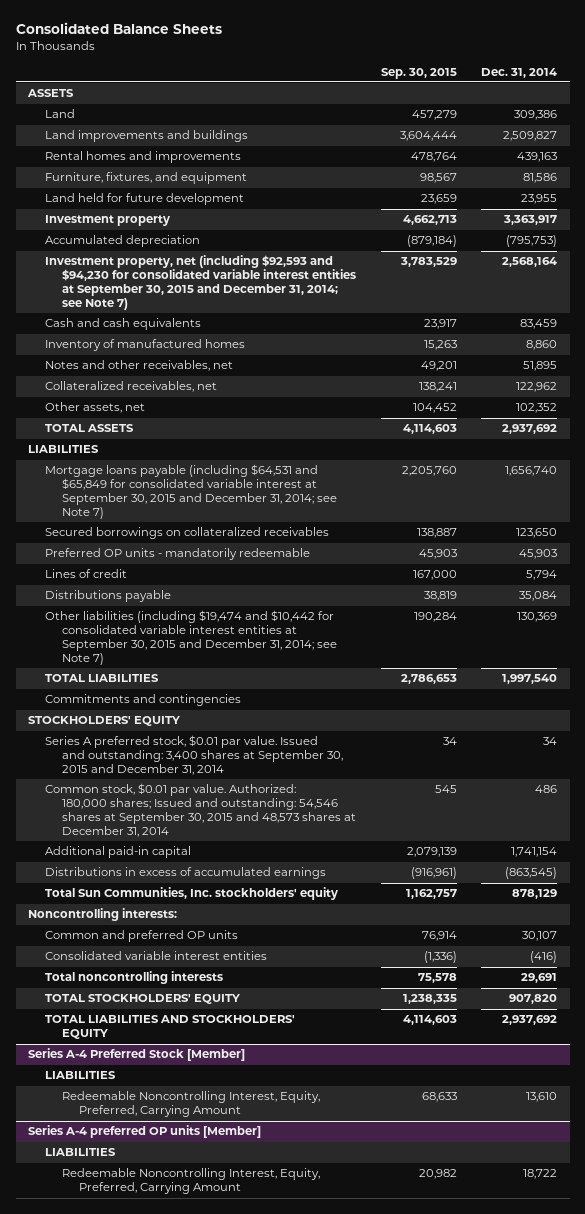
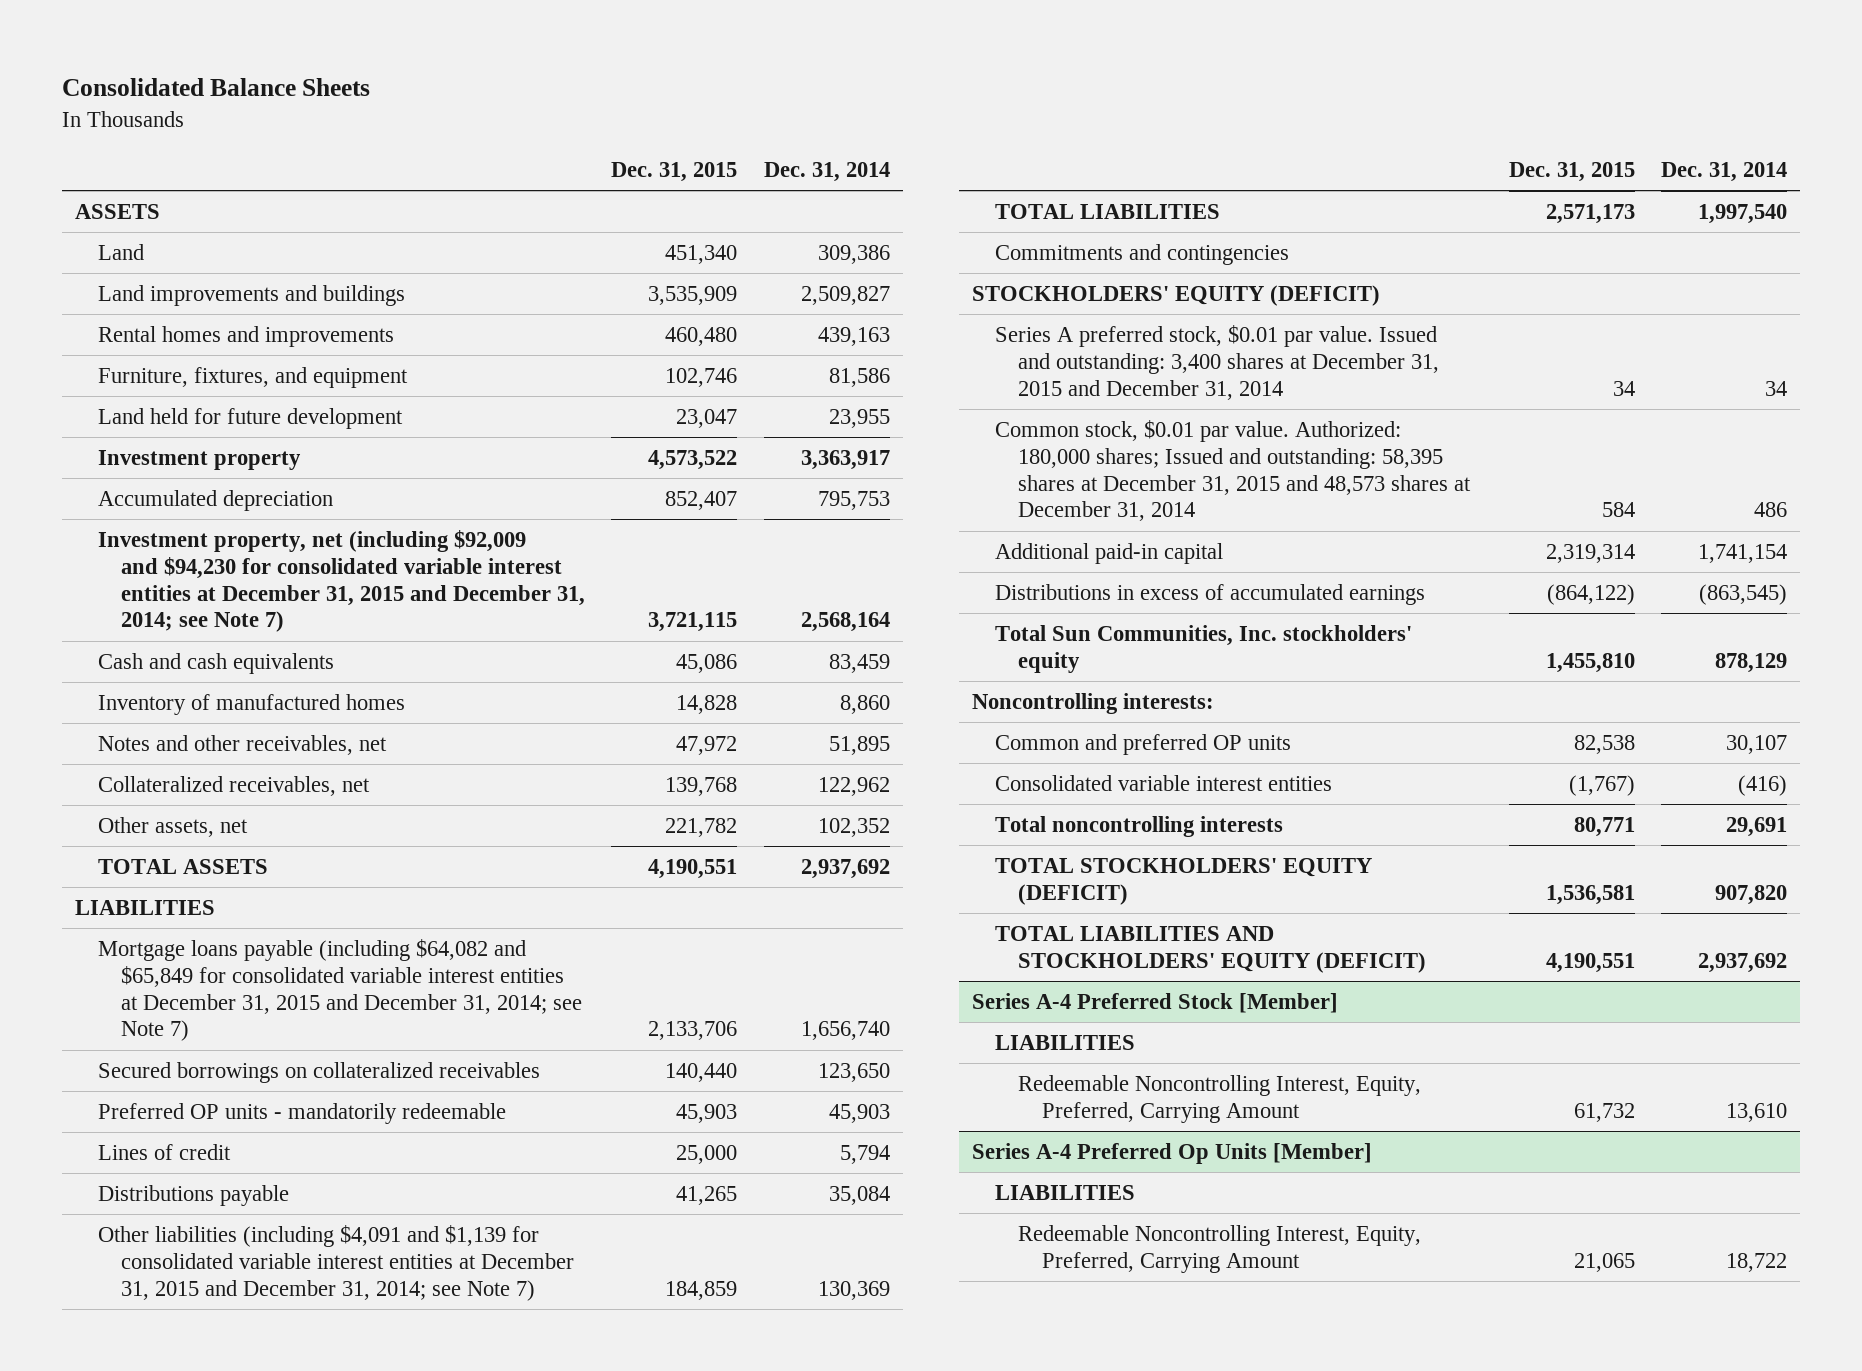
- | Sep. 30, 2015 | Dec. 31, 2014
+ | Dec. 31, 2015 | Dec. 31, 2014
- Accumulated depreciation | (879,184) | (795,753)
- Investment property, net (including $92,593 and $94,230 for consolidated variable interest entities at September 30, 2015 and December 31, 2014; see Note 7) | 3,783,529 | 2,568,164
+ Accumulated depreciation | 852,407 | 795,753
+ Investment property, net (including $92,009 and $94,230 for consolidated variable interest entities at December 31, 2015 and December 31, 2014; see Note 7) | 3,721,115 | 2,568,164
- Mortgage loans payable (including $64,531 and $65,849 for consolidated variable interest at September 30, 2015 and December 31, 2014; see Note 7) | 2,205,760 | 1,656,740
+ Mortgage loans payable (including $64,082 and $65,849 for consolidated variable interest entities at December 31, 2015 and December 31, 2014; see Note 7) | 2,133,706 | 1,656,740
- Other liabilities (including $19,474 and $10,442 for consolidated variable interest entities at September 30, 2015 and December 31, 2014; see Note 7) | 190,284 | 130,369
+ Other liabilities (including $4,091 and $1,139 for consolidated variable interest entities at December 31, 2015 and December 31, 2014; see Note 7) | 184,859 | 130,369
- STOCKHOLDERS' EQUITY
- Series A preferred stock, $0.01 par value. Issued and outstanding: 3,400 shares at September 30, 2015 and December 31, 2014 | 34 | 34
- Common stock, $0.01 par value. Authorized: 180,000 shares; Issued and outstanding: 54,546 shares at September 30, 2015 and 48,573 shares at December 31, 2014 | 545 | 486
+ STOCKHOLDERS' EQUITY (DEFICIT)
+ Series A preferred stock, $0.01 par value. Issued and outstanding: 3,400 shares at December 31, 2015 and December 31, 2014 | 34 | 34
+ Common stock, $0.01 par value. Authorized: 180,000 shares; Issued and outstanding: 58,395 shares at December 31, 2015 and 48,573 shares at December 31, 2014 | 584 | 486
- TOTAL STOCKHOLDERS' EQUITY | 1,238,335 | 907,820
- TOTAL LIABILITIES AND STOCKHOLDERS' EQUITY | 4,114,603 | 2,937,692
+ TOTAL STOCKHOLDERS' EQUITY (DEFICIT) | 1,536,581 | 907,820
+ TOTAL LIABILITIES AND STOCKHOLDERS' EQUITY (DEFICIT) | 4,190,551 | 2,937,692
- Series A-4 preferred OP units [Member]
+ Series A-4 Preferred Op Units [Member]

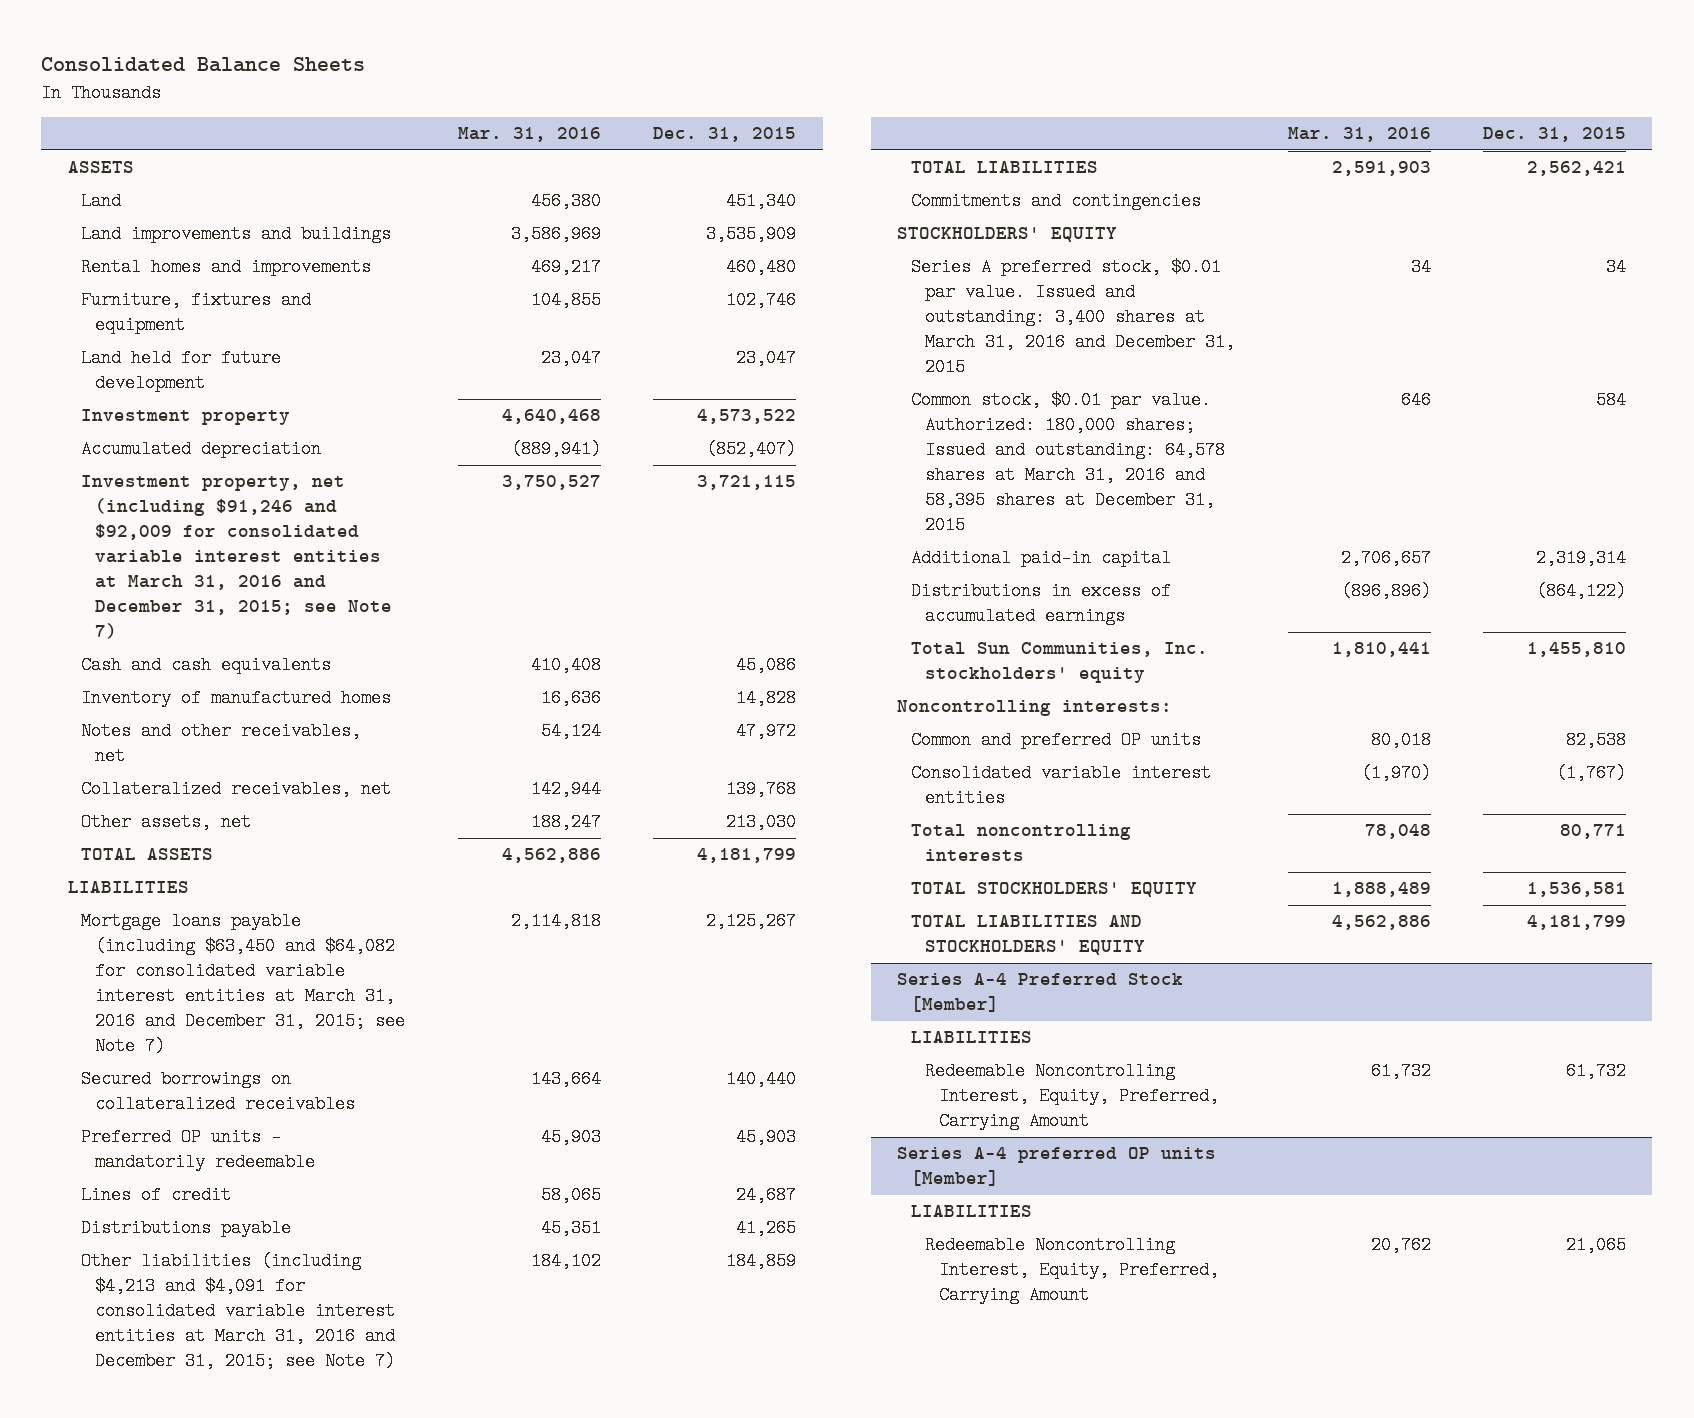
- | Dec. 31, 2015 | Dec. 31, 2014
+ | Mar. 31, 2016 | Dec. 31, 2015
- Furniture, fixtures, and equipment | 102,746 | 81,586
+ Furniture, fixtures and equipment | 104,855 | 102,746
- Accumulated depreciation | 852,407 | 795,753
- Investment property, net (including $92,009 and $94,230 for consolidated variable interest entities at December 31, 2015 and December 31, 2014; see Note 7) | 3,721,115 | 2,568,164
+ Accumulated depreciation | (889,941) | (852,407)
+ Investment property, net (including $91,246 and $92,009 for consolidated variable interest entities at March 31, 2016 and December 31, 2015; see Note 7) | 3,750,527 | 3,721,115
- Other assets, net | 221,782 | 102,352
- TOTAL ASSETS | 4,190,551 | 2,937,692
+ Other assets, net | 188,247 | 213,030
+ TOTAL ASSETS | 4,562,886 | 4,181,799
- Mortgage loans payable (including $64,082 and $65,849 for consolidated variable interest entities at December 31, 2015 and December 31, 2014; see Note 7) | 2,133,706 | 1,656,740
+ Mortgage loans payable (including $63,450 and $64,082 for consolidated variable interest entities at March 31, 2016 and December 31, 2015; see Note 7) | 2,114,818 | 2,125,267
- Lines of credit | 25,000 | 5,794
+ Lines of credit | 58,065 | 24,687
- Other liabilities (including $4,091 and $1,139 for consolidated variable interest entities at December 31, 2015 and December 31, 2014; see Note 7) | 184,859 | 130,369
- TOTAL LIABILITIES | 2,571,173 | 1,997,540
+ Other liabilities (including $4,213 and $4,091 for consolidated variable interest entities at March 31, 2016 and December 31, 2015; see Note 7) | 184,102 | 184,859
+ TOTAL LIABILITIES | 2,591,903 | 2,562,421
- STOCKHOLDERS' EQUITY (DEFICIT)
- Series A preferred stock, $0.01 par value. Issued and outstanding: 3,400 shares at December 31, 2015 and December 31, 2014 | 34 | 34
- Common stock, $0.01 par value. Authorized: 180,000 shares; Issued and outstanding: 58,395 shares at December 31, 2015 and 48,573 shares at December 31, 2014 | 584 | 486
+ STOCKHOLDERS' EQUITY
+ Series A preferred stock, $0.01 par value. Issued and outstanding: 3,400 shares at March 31, 2016 and December 31, 2015 | 34 | 34
+ Common stock, $0.01 par value. Authorized: 180,000 shares; Issued and outstanding: 64,578 shares at March 31, 2016 and 58,395 shares at December 31, 2015 | 646 | 584
- TOTAL STOCKHOLDERS' EQUITY (DEFICIT) | 1,536,581 | 907,820
- TOTAL LIABILITIES AND STOCKHOLDERS' EQUITY (DEFICIT) | 4,190,551 | 2,937,692
+ TOTAL STOCKHOLDERS' EQUITY | 1,888,489 | 1,536,581
+ TOTAL LIABILITIES AND STOCKHOLDERS' EQUITY | 4,562,886 | 4,181,799
- Series A-4 Preferred Op Units [Member]
+ Series A-4 preferred OP units [Member]

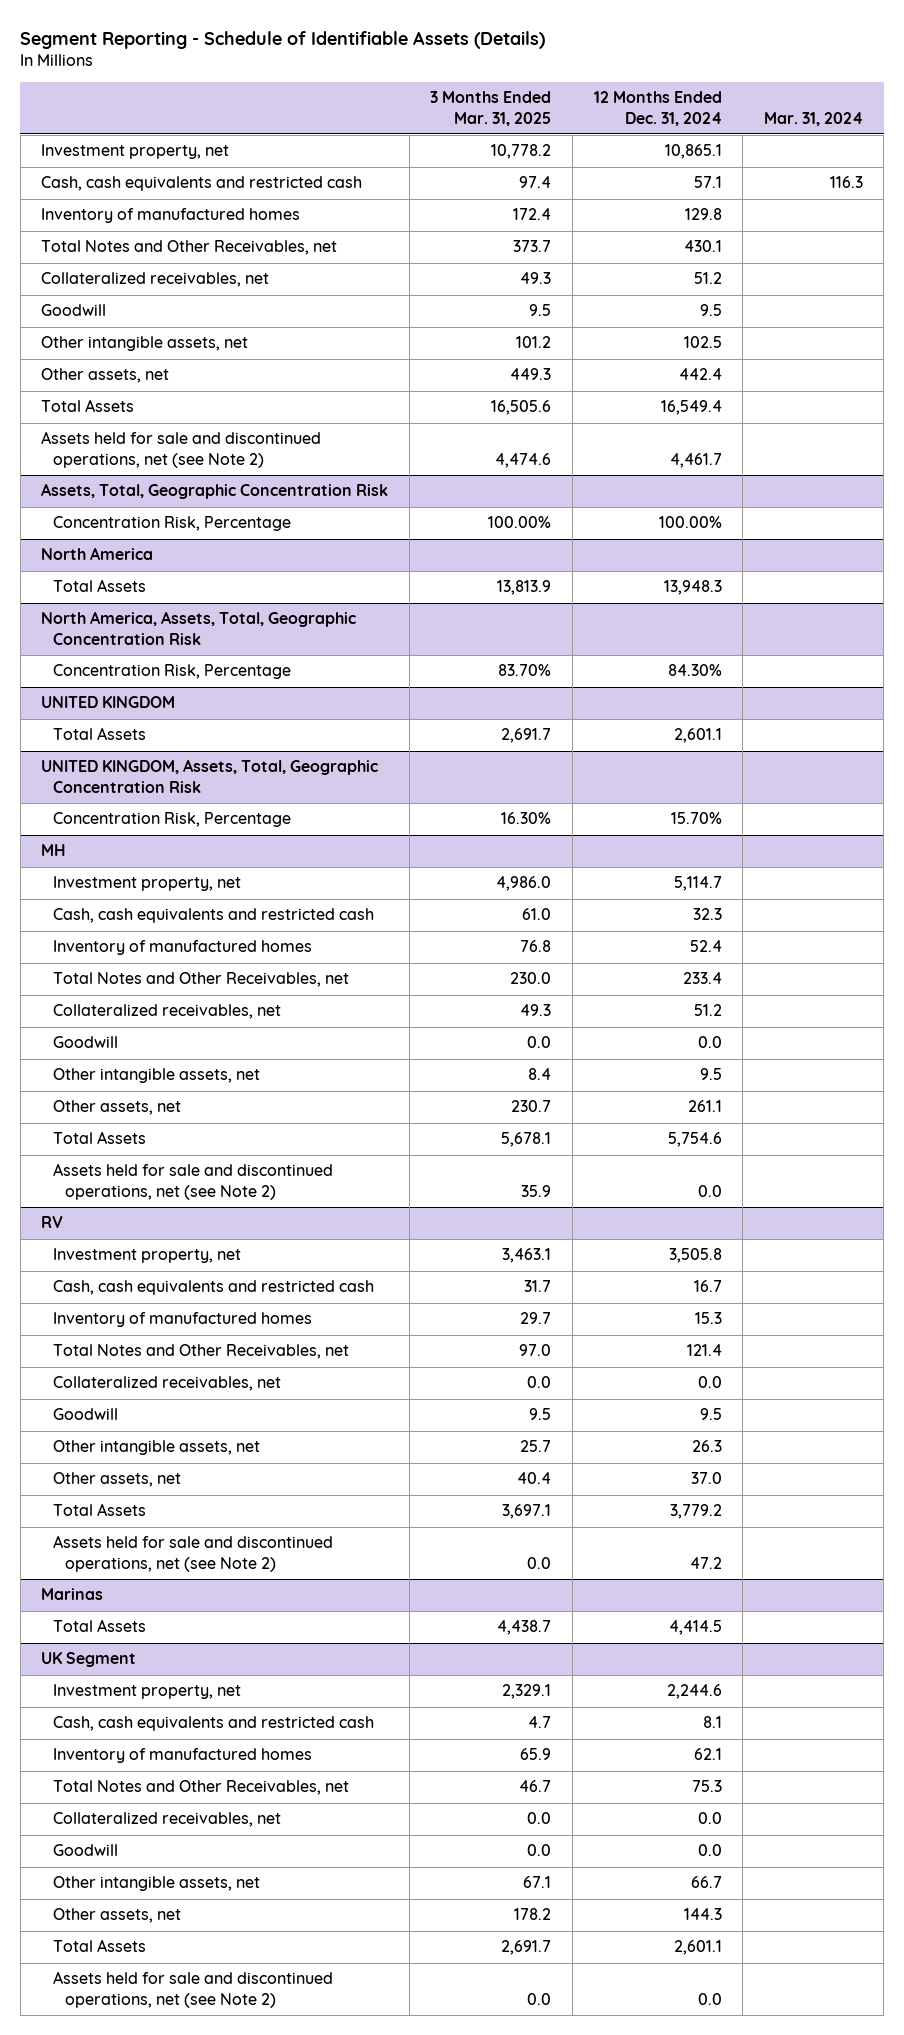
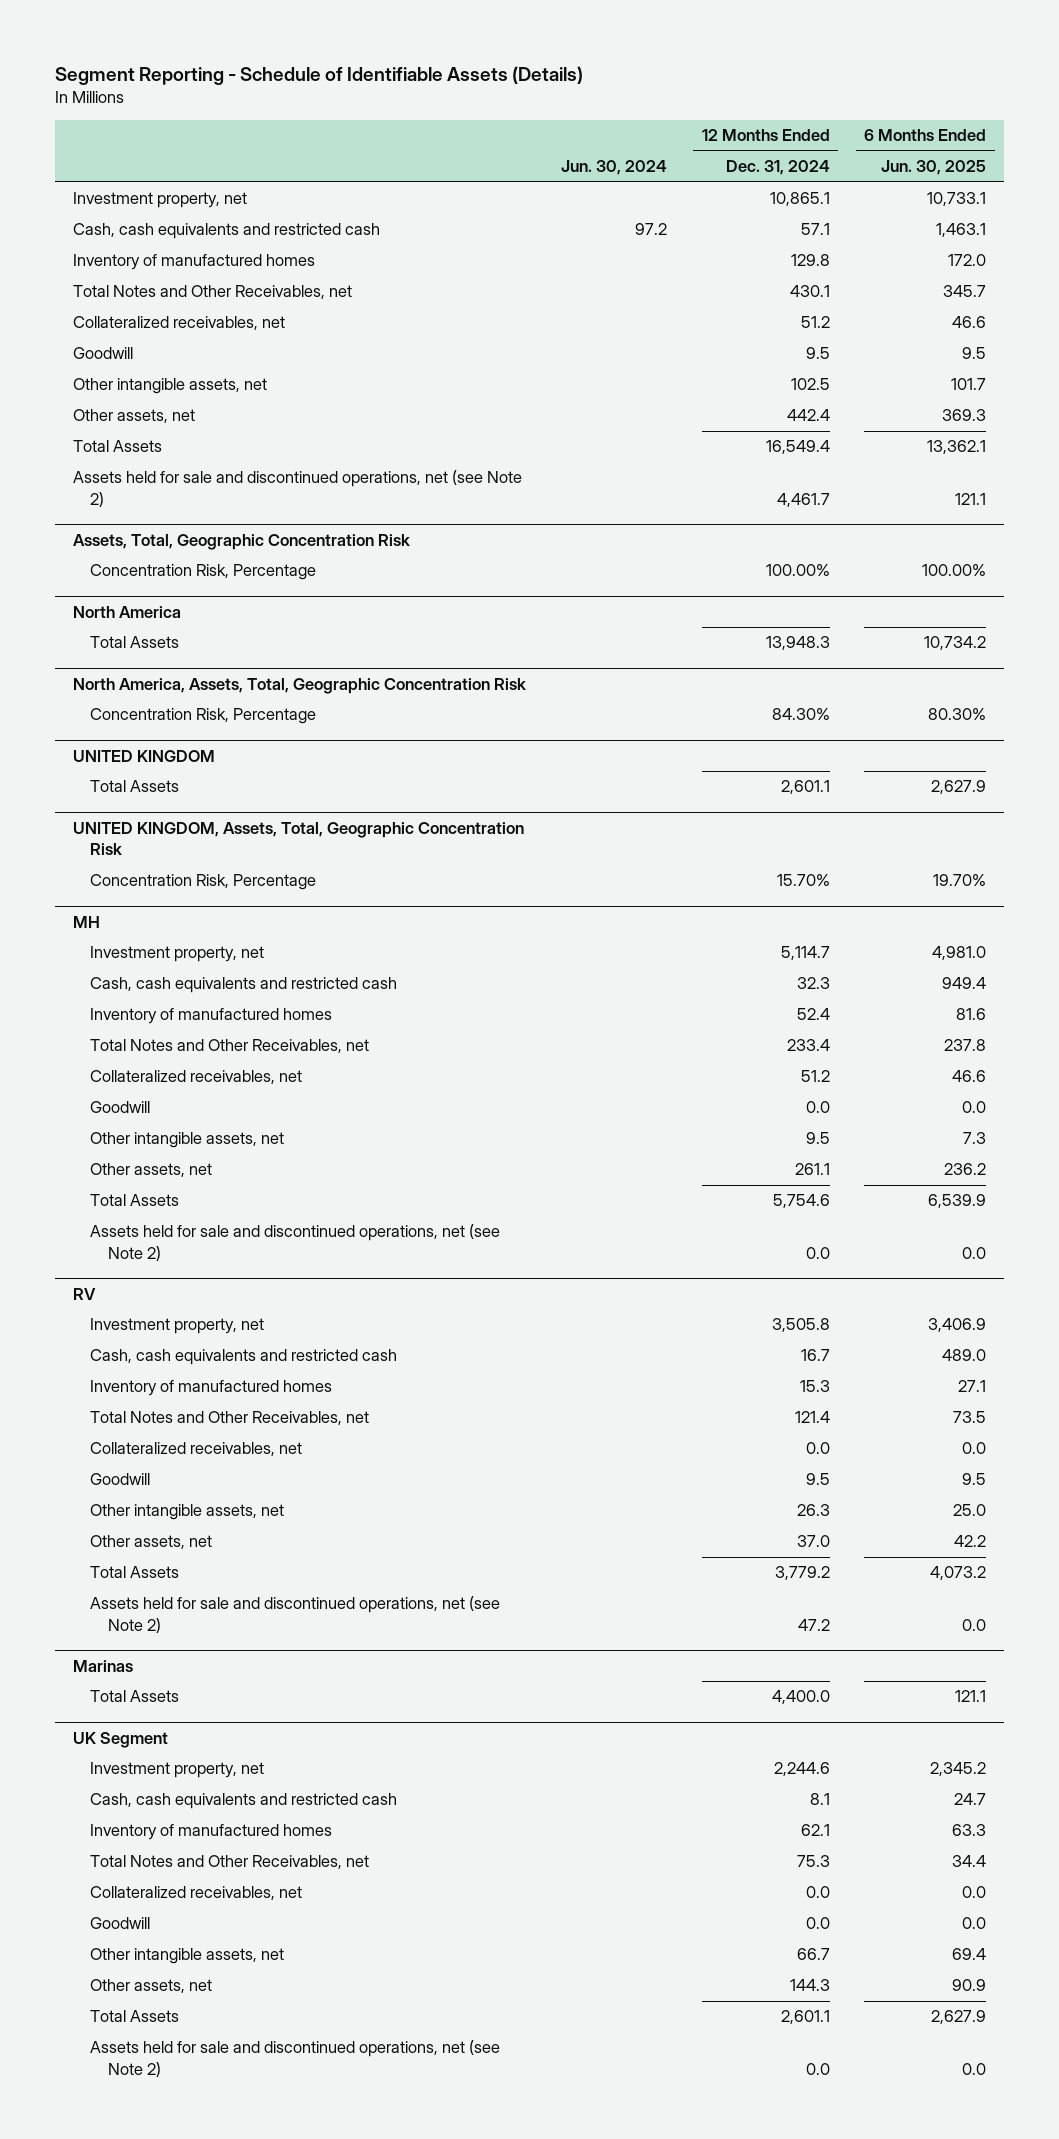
- | 3 Months Ended Mar. 31, 2025 | 12 Months Ended Dec. 31, 2024 | Mar. 31, 2024
+ | Jun. 30, 2024 | 12 Months Ended Dec. 31, 2024 | 6 Months Ended Jun. 30, 2025
@ Marinas
- Total Assets | 4,438.7 | 4,414.5 |
+ Total Assets | | 4,400.0 | 121.1

